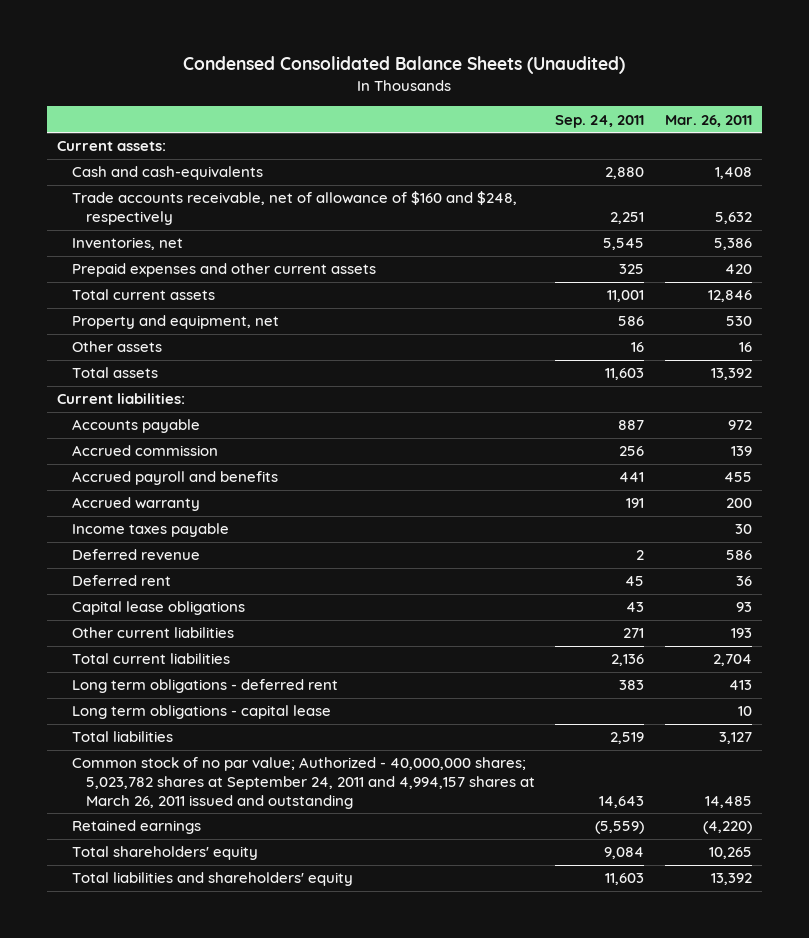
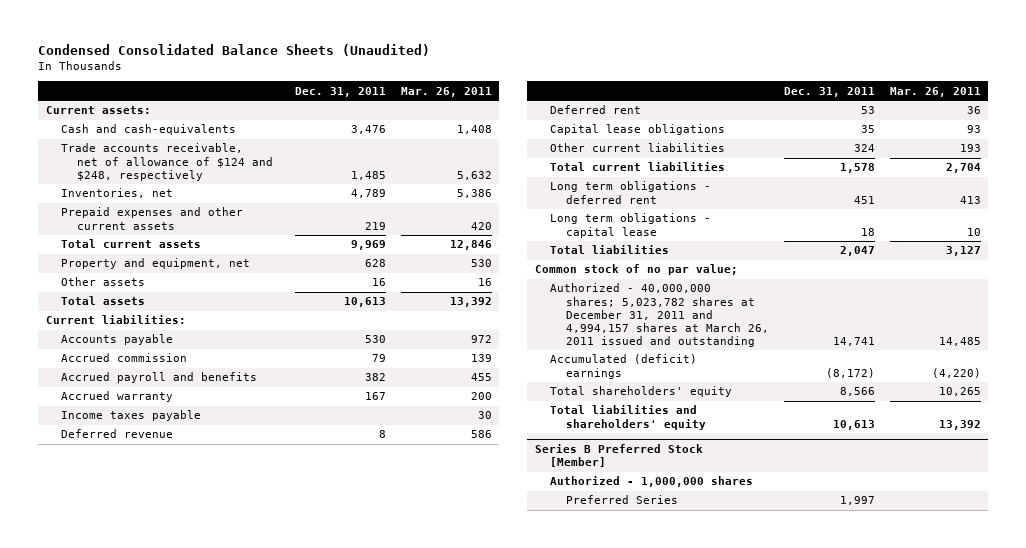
- | Sep. 24, 2011 | Mar. 26, 2011
+ | Dec. 31, 2011 | Mar. 26, 2011
- Trade accounts receivable, net of allowance of $160 and $248, respectively | 2,251 | 5,632
+ Trade accounts receivable, net of allowance of $124 and $248, respectively | 1,485 | 5,632
- Common stock of no par value; Authorized - 40,000,000 shares; 5,023,782 shares at September 24, 2011 and 4,994,157 shares at March 26, 2011 issued and outstanding | 14,643 | 14,485
- Retained earnings | (5,559) | (4,220)
+ Common stock of no par value;
+ Authorized - 40,000,000 shares; 5,023,782 shares at December 31, 2011 and 4,994,157 shares at March 26, 2011 issued and outstanding | 14,741 | 14,485
+ Accumulated (deficit) earnings | (8,172) | (4,220)
+ Series B Preferred Stock [Member]
+ Authorized - 1,000,000 shares
+ Preferred Series | 1,997 |

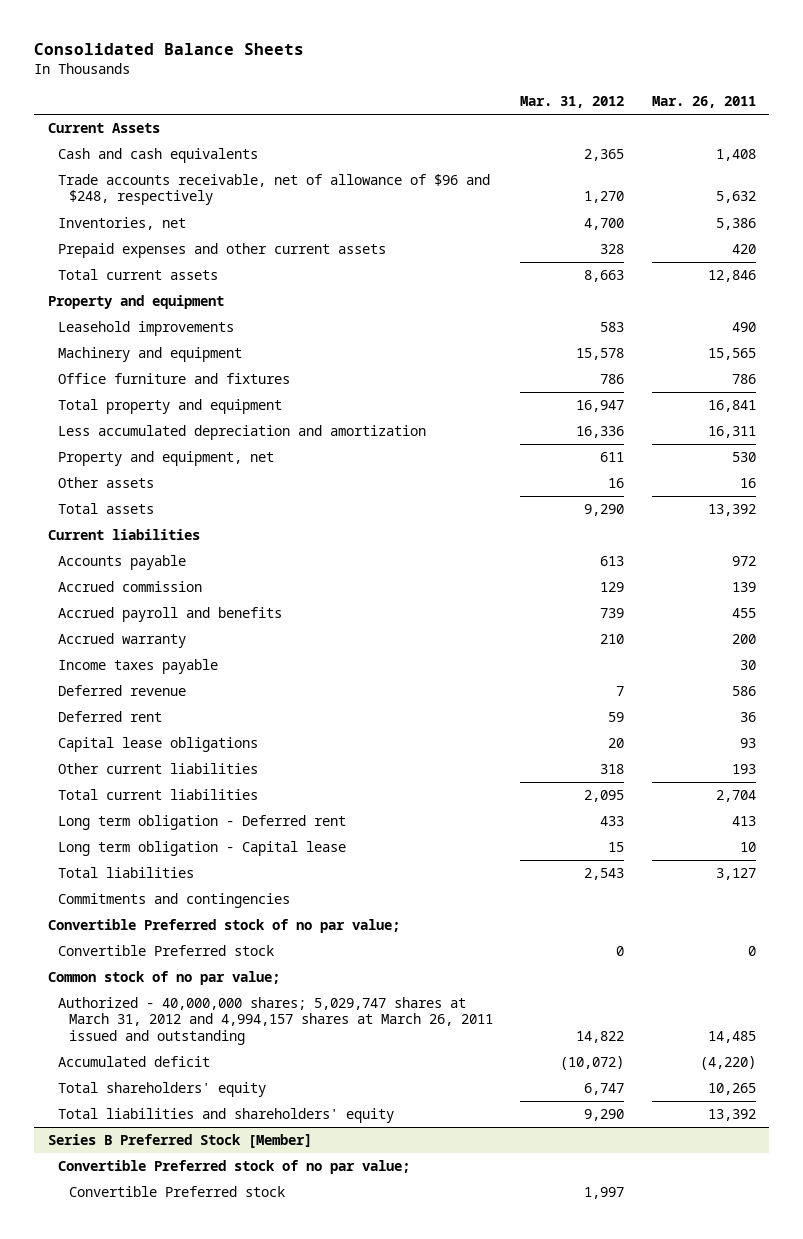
- Condensed Consolidated Balance Sheets (Unaudited)
+ Consolidated Balance Sheets
- | Dec. 31, 2011 | Mar. 26, 2011
+ | Mar. 31, 2012 | Mar. 26, 2011
- Current assets:
- Cash and cash-equivalents | 3,476 | 1,408
- Trade accounts receivable, net of allowance of $124 and $248, respectively | 1,485 | 5,632
+ Current Assets
+ Cash and cash equivalents | 2,365 | 1,408
+ Trade accounts receivable, net of allowance of $96 and $248, respectively | 1,270 | 5,632
+ Property and equipment
+ Leasehold improvements | 583 | 490
+ Machinery and equipment | 15,578 | 15,565
+ Office furniture and fixtures | 786 | 786
+ Total property and equipment | 16,947 | 16,841
+ Less accumulated depreciation and amortization | 16,336 | 16,311
- Current liabilities:
+ Current liabilities
- Long term obligations - deferred rent | 451 | 413
- Long term obligations - capital lease | 18 | 10
+ Long term obligation - Deferred rent | 433 | 413
+ Long term obligation - Capital lease | 15 | 10
+ Commitments and contingencies
+ Convertible Preferred stock of no par value;
+ Convertible Preferred stock | 0 | 0
- Authorized - 40,000,000 shares; 5,023,782 shares at December 31, 2011 and 4,994,157 shares at March 26, 2011 issued and outstanding | 14,741 | 14,485
- Accumulated (deficit) earnings | (8,172) | (4,220)
+ Authorized - 40,000,000 shares; 5,029,747 shares at March 31, 2012 and 4,994,157 shares at March 26, 2011 issued and outstanding | 14,822 | 14,485
+ Accumulated deficit | (10,072) | (4,220)
@ Series B Preferred Stock [Member]
- Authorized - 1,000,000 shares
- Preferred Series | 1,997 |
+ Convertible Preferred stock of no par value;
+ Convertible Preferred stock | 1,997 |

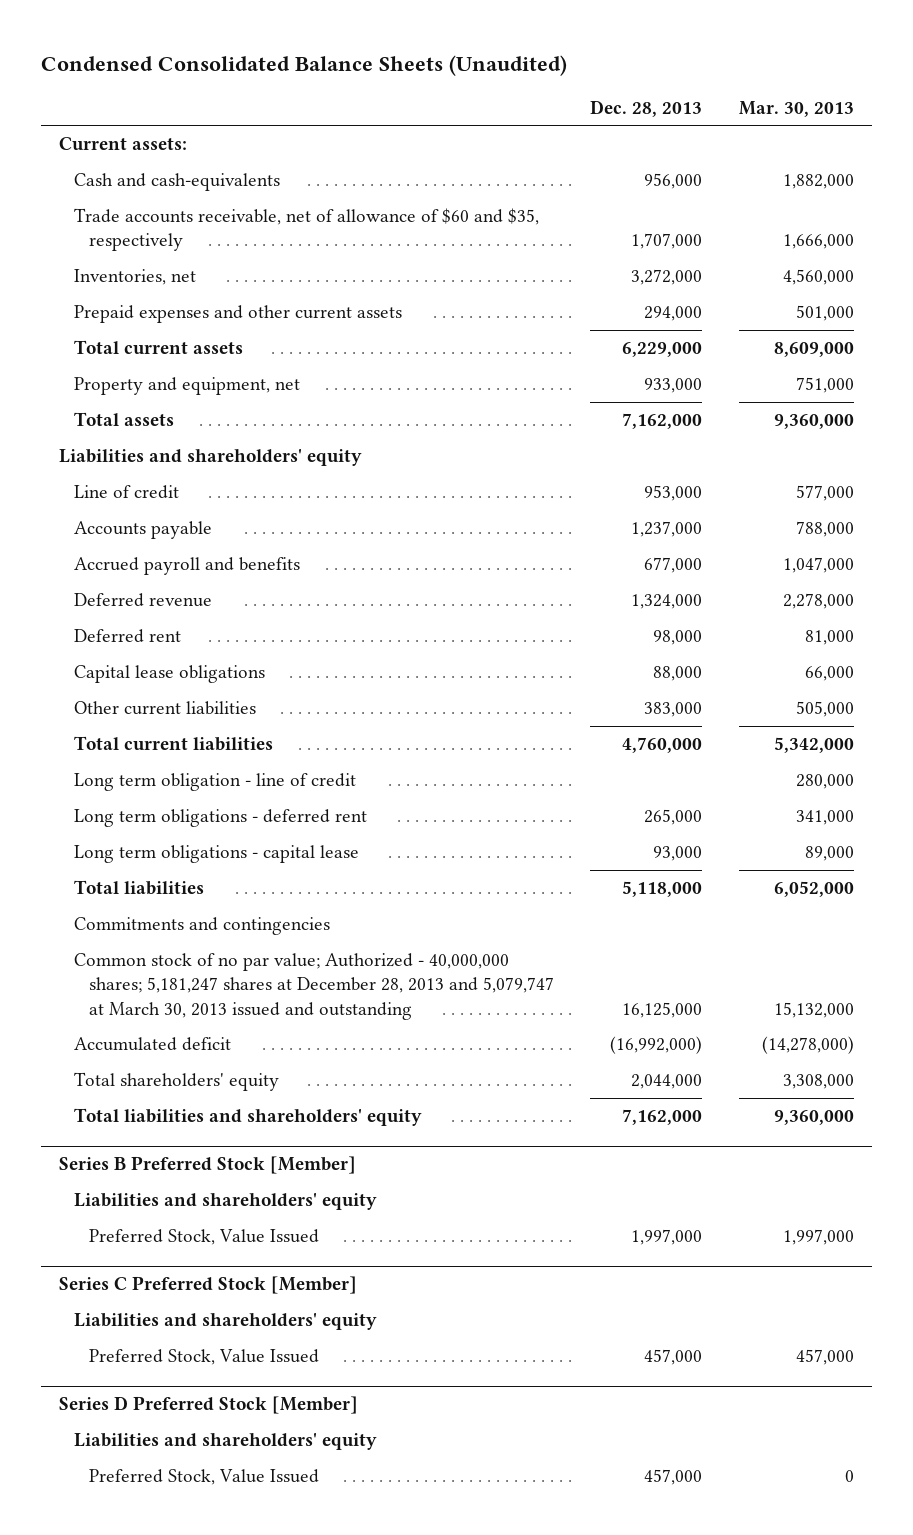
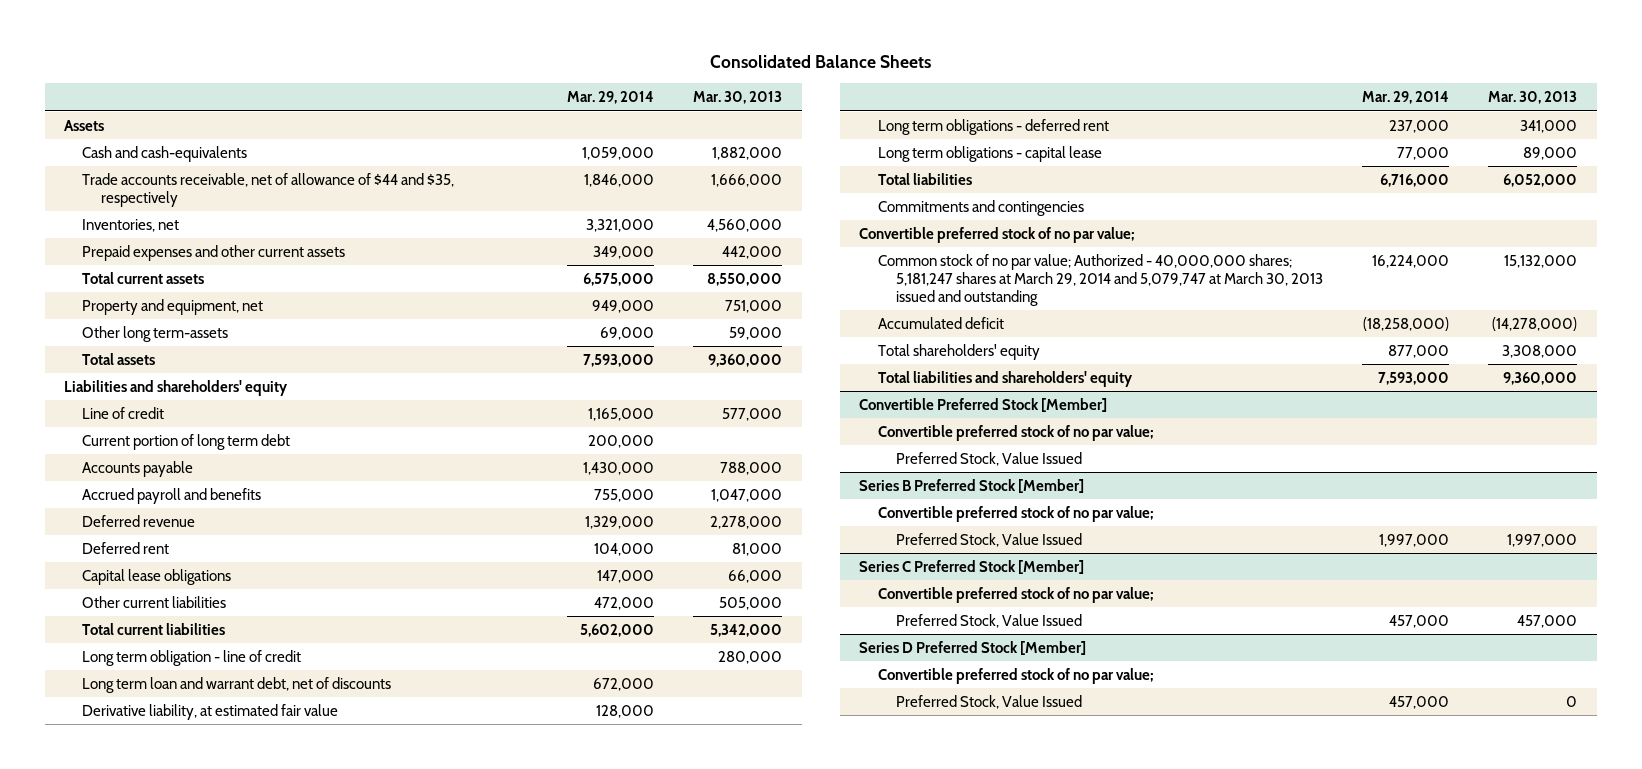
- Condensed Consolidated Balance Sheets (Unaudited)
+ Consolidated Balance Sheets
- | Dec. 28, 2013 | Mar. 30, 2013
+ | Mar. 29, 2014 | Mar. 30, 2013
- Current assets:
+ Assets
- Trade accounts receivable, net of allowance of $60 and $35, respectively | 1,707,000 | 1,666,000
+ Trade accounts receivable, net of allowance of $44 and $35, respectively | 1,846,000 | 1,666,000
- Prepaid expenses and other current assets | 294,000 | 501,000
- Total current assets | 6,229,000 | 8,609,000
+ Prepaid expenses and other current assets | 349,000 | 442,000
+ Total current assets | 6,575,000 | 8,550,000
+ Other long term-assets | 69,000 | 59,000
+ Current portion of long term debt | 200,000 |
+ Long term loan and warrant debt, net of discounts | 672,000 |
+ Derivative liability, at estimated fair value | 128,000 |
- Common stock of no par value; Authorized - 40,000,000 shares; 5,181,247 shares at December 28, 2013 and 5,079,747 at March 30, 2013 issued and outstanding | 16,125,000 | 15,132,000
+ Convertible preferred stock of no par value;
+ Common stock of no par value; Authorized - 40,000,000 shares; 5,181,247 shares at March 29, 2014 and 5,079,747 at March 30, 2013 issued and outstanding | 16,224,000 | 15,132,000
+ Convertible Preferred Stock [Member]
+ Convertible preferred stock of no par value;
+ Preferred Stock, Value Issued
@ Series B Preferred Stock [Member]
- Liabilities and shareholders' equity
+ Convertible preferred stock of no par value;
@ Series C Preferred Stock [Member]
- Liabilities and shareholders' equity
+ Convertible preferred stock of no par value;
@ Series D Preferred Stock [Member]
- Liabilities and shareholders' equity
+ Convertible preferred stock of no par value;

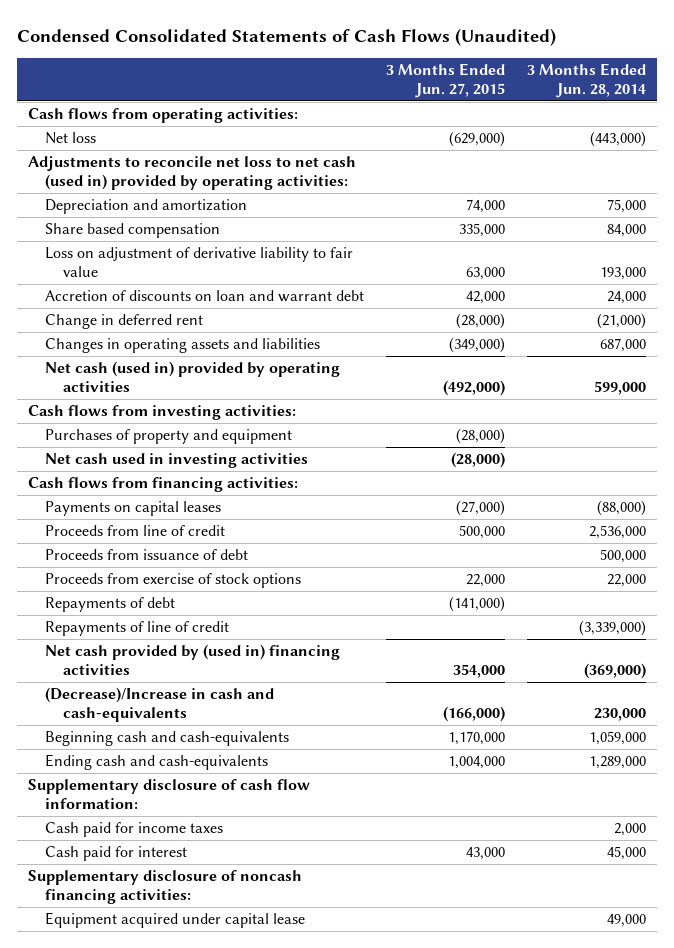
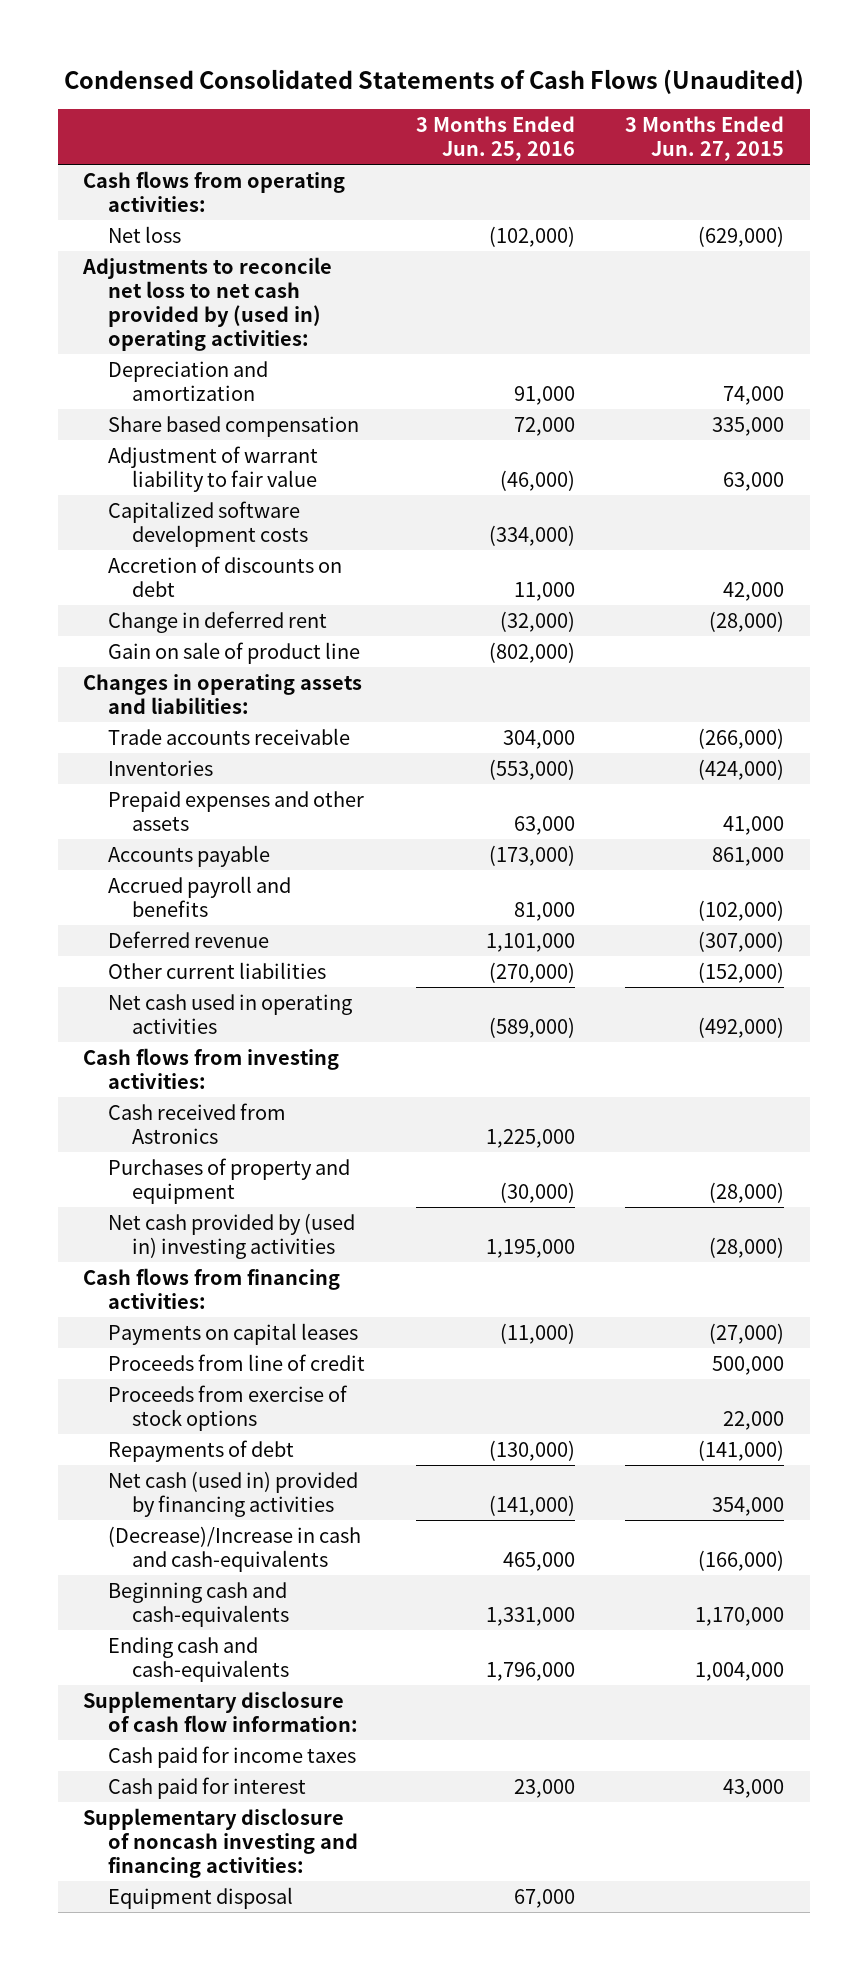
- | 3 Months Ended Jun. 27, 2015 | 3 Months Ended Jun. 28, 2014
+ | 3 Months Ended Jun. 25, 2016 | 3 Months Ended Jun. 27, 2015
- Adjustments to reconcile net loss to net cash (used in) provided by operating activities:
+ Adjustments to reconcile net loss to net cash provided by (used in) operating activities:
- Loss on adjustment of derivative liability to fair value | 63,000 | 193,000
- Accretion of discounts on loan and warrant debt | 42,000 | 24,000
+ Adjustment of warrant liability to fair value | (46,000) | 63,000
+ Capitalized software development costs | (334,000) |
+ Accretion of discounts on debt | 11,000 | 42,000
- Changes in operating assets and liabilities | (349,000) | 687,000
- Net cash (used in) provided by operating activities | (492,000) | 599,000
+ Gain on sale of product line | (802,000) |
+ Changes in operating assets and liabilities:
+ Trade accounts receivable | 304,000 | (266,000)
+ Inventories | (553,000) | (424,000)
+ Prepaid expenses and other assets | 63,000 | 41,000
+ Accounts payable | (173,000) | 861,000
+ Accrued payroll and benefits | 81,000 | (102,000)
+ Deferred revenue | 1,101,000 | (307,000)
+ Other current liabilities | (270,000) | (152,000)
+ Net cash used in operating activities | (589,000) | (492,000)
+ Cash received from Astronics | 1,225,000 |
- Net cash used in investing activities | (28,000) |
+ Net cash provided by (used in) investing activities | 1,195,000 | (28,000)
- Proceeds from issuance of debt | | 500,000
- Repayments of line of credit | | (3,339,000)
- Net cash provided by (used in) financing activities | 354,000 | (369,000)
+ Net cash (used in) provided by financing activities | (141,000) | 354,000
- Supplementary disclosure of noncash financing activities:
- Equipment acquired under capital lease | | 49,000
+ Supplementary disclosure of noncash investing and financing activities:
+ Equipment disposal | 67,000 |

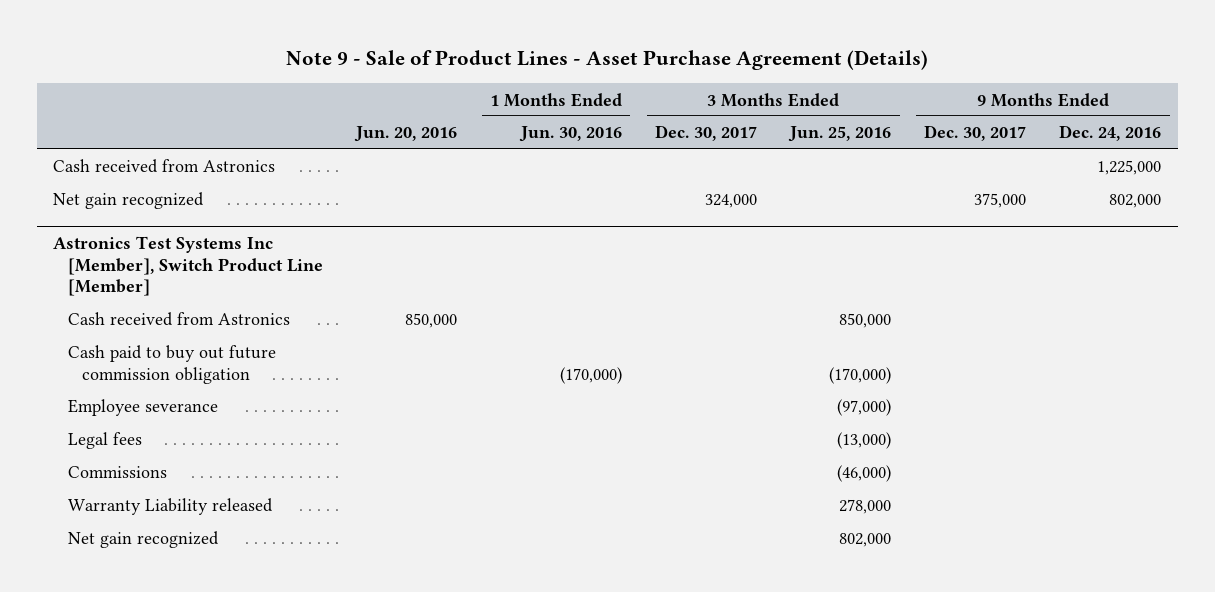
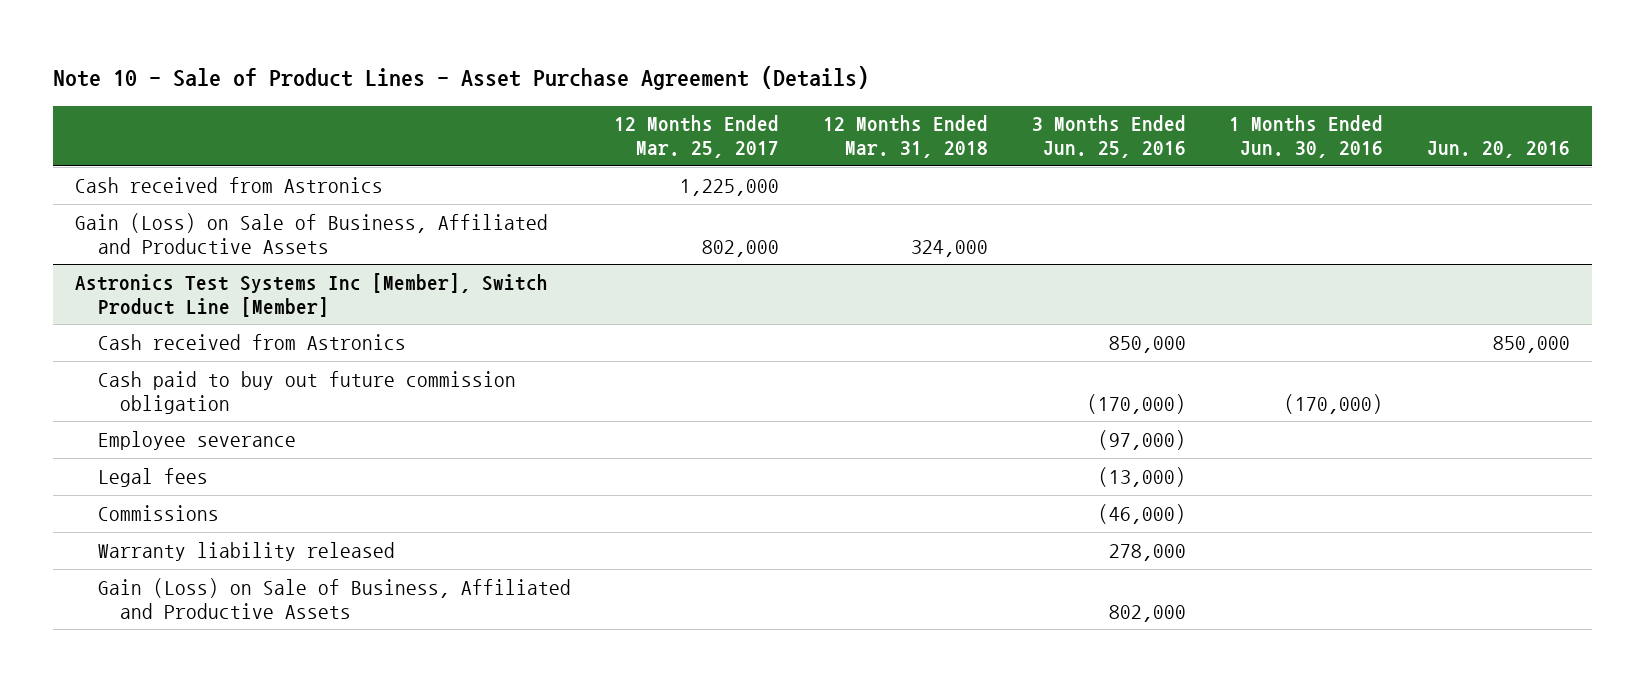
- Note 9 - Sale of Product Lines - Asset Purchase Agreement (Details)
+ Note 10 - Sale of Product Lines - Asset Purchase Agreement (Details)
- | Jun. 20, 2016 | 1 Months Ended Jun. 30, 2016 | 3 Months Ended Dec. 30, 2017 | 3 Months Ended Jun. 25, 2016 | 9 Months Ended Dec. 30, 2017 | 9 Months Ended Dec. 24, 2016
+ | 12 Months Ended Mar. 25, 2017 | 12 Months Ended Mar. 31, 2018 | 3 Months Ended Jun. 25, 2016 | 1 Months Ended Jun. 30, 2016 | Jun. 20, 2016
- Net gain recognized | | | 324,000 | | 375,000 | 802,000
+ Gain (Loss) on Sale of Business, Affiliated and Productive Assets | 802,000 | 324,000 | | |
@ Astronics Test Systems Inc [Member], Switch Product Line [Member]
- Warranty Liability released | | | | 278,000 | |
- Net gain recognized | | | | 802,000 | |
+ Warranty liability released | | | 278,000 | |
+ Gain (Loss) on Sale of Business, Affiliated and Productive Assets | | | 802,000 | |

